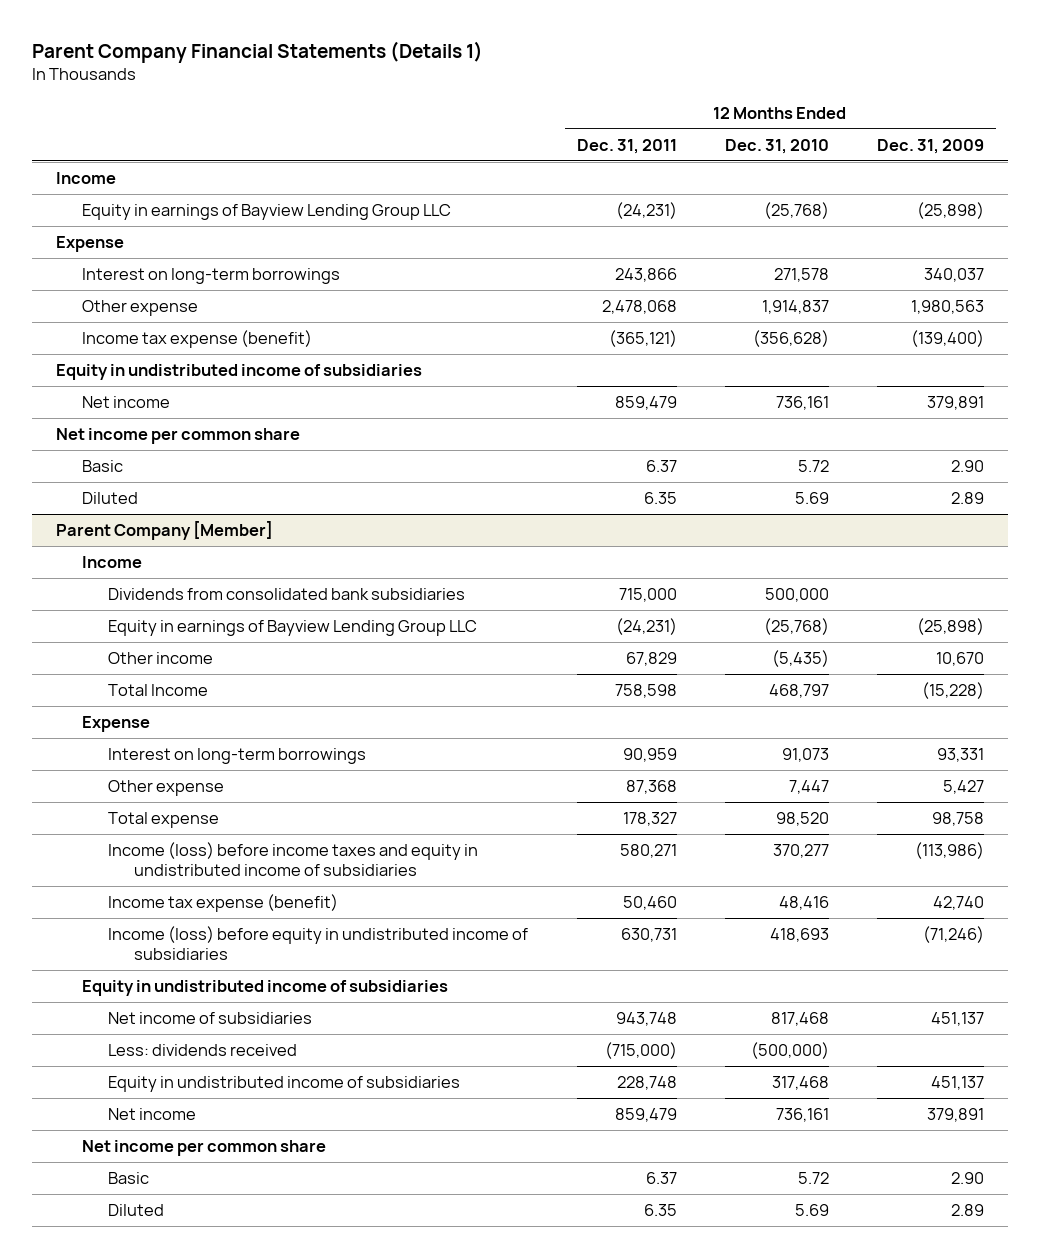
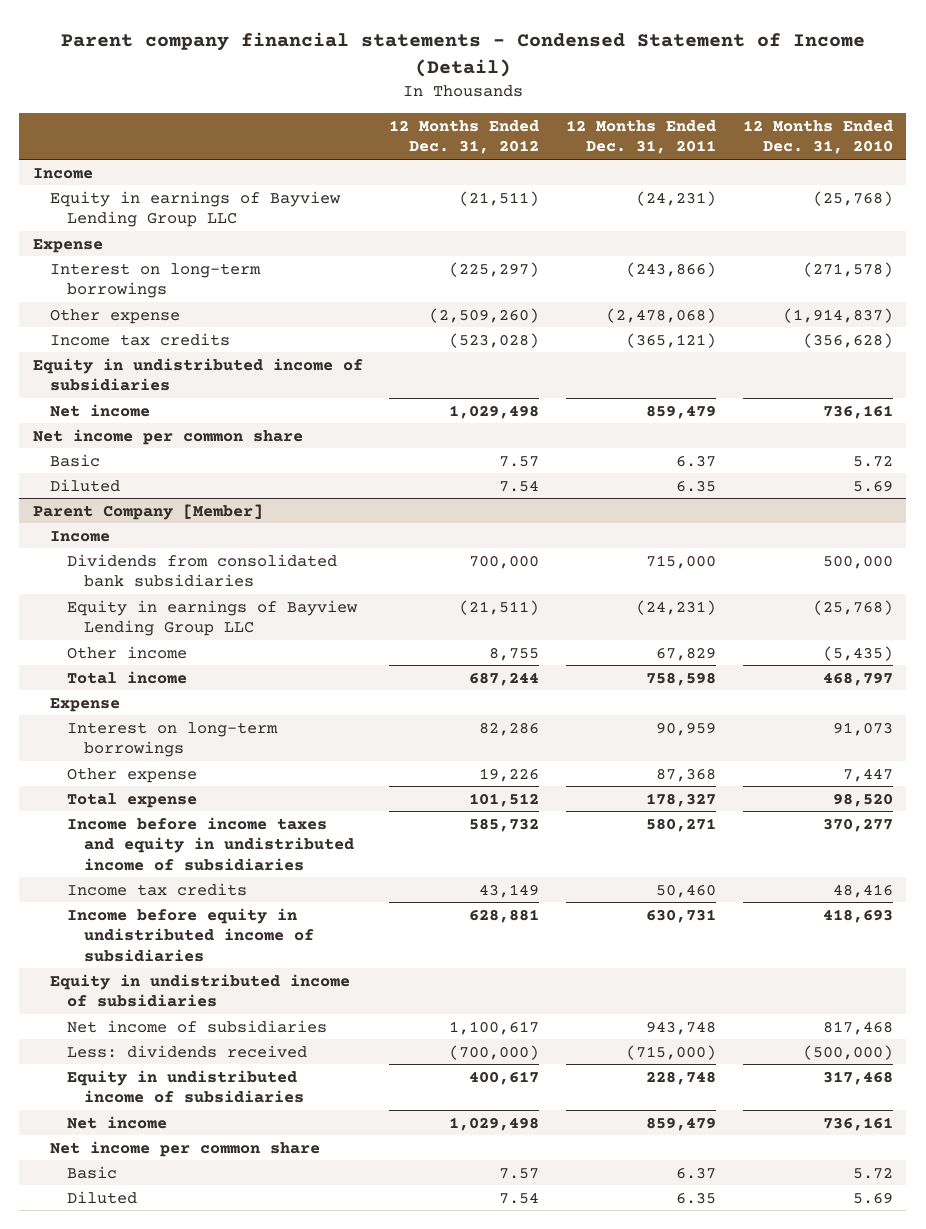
- Parent Company Financial Statements (Details 1)
+ Parent company financial statements - Condensed Statement of Income (Detail)
- | 12 Months Ended Dec. 31, 2011 | 12 Months Ended Dec. 31, 2010 | 12 Months Ended Dec. 31, 2009
+ | 12 Months Ended Dec. 31, 2012 | 12 Months Ended Dec. 31, 2011 | 12 Months Ended Dec. 31, 2010
- Interest on long-term borrowings | 243,866 | 271,578 | 340,037
- Other expense | 2,478,068 | 1,914,837 | 1,980,563
- Income tax expense (benefit) | (365,121) | (356,628) | (139,400)
+ Interest on long-term borrowings | (225,297) | (243,866) | (271,578)
+ Other expense | (2,509,260) | (2,478,068) | (1,914,837)
+ Income tax credits | (523,028) | (365,121) | (356,628)
@ Parent Company [Member]
- Total Income | 758,598 | 468,797 | (15,228)
+ Total income | 687,244 | 758,598 | 468,797
- Income (loss) before income taxes and equity in undistributed income of subsidiaries | 580,271 | 370,277 | (113,986)
- Income tax expense (benefit) | 50,460 | 48,416 | 42,740
- Income (loss) before equity in undistributed income of subsidiaries | 630,731 | 418,693 | (71,246)
+ Income before income taxes and equity in undistributed income of subsidiaries | 585,732 | 580,271 | 370,277
+ Income tax credits | 43,149 | 50,460 | 48,416
+ Income before equity in undistributed income of subsidiaries | 628,881 | 630,731 | 418,693

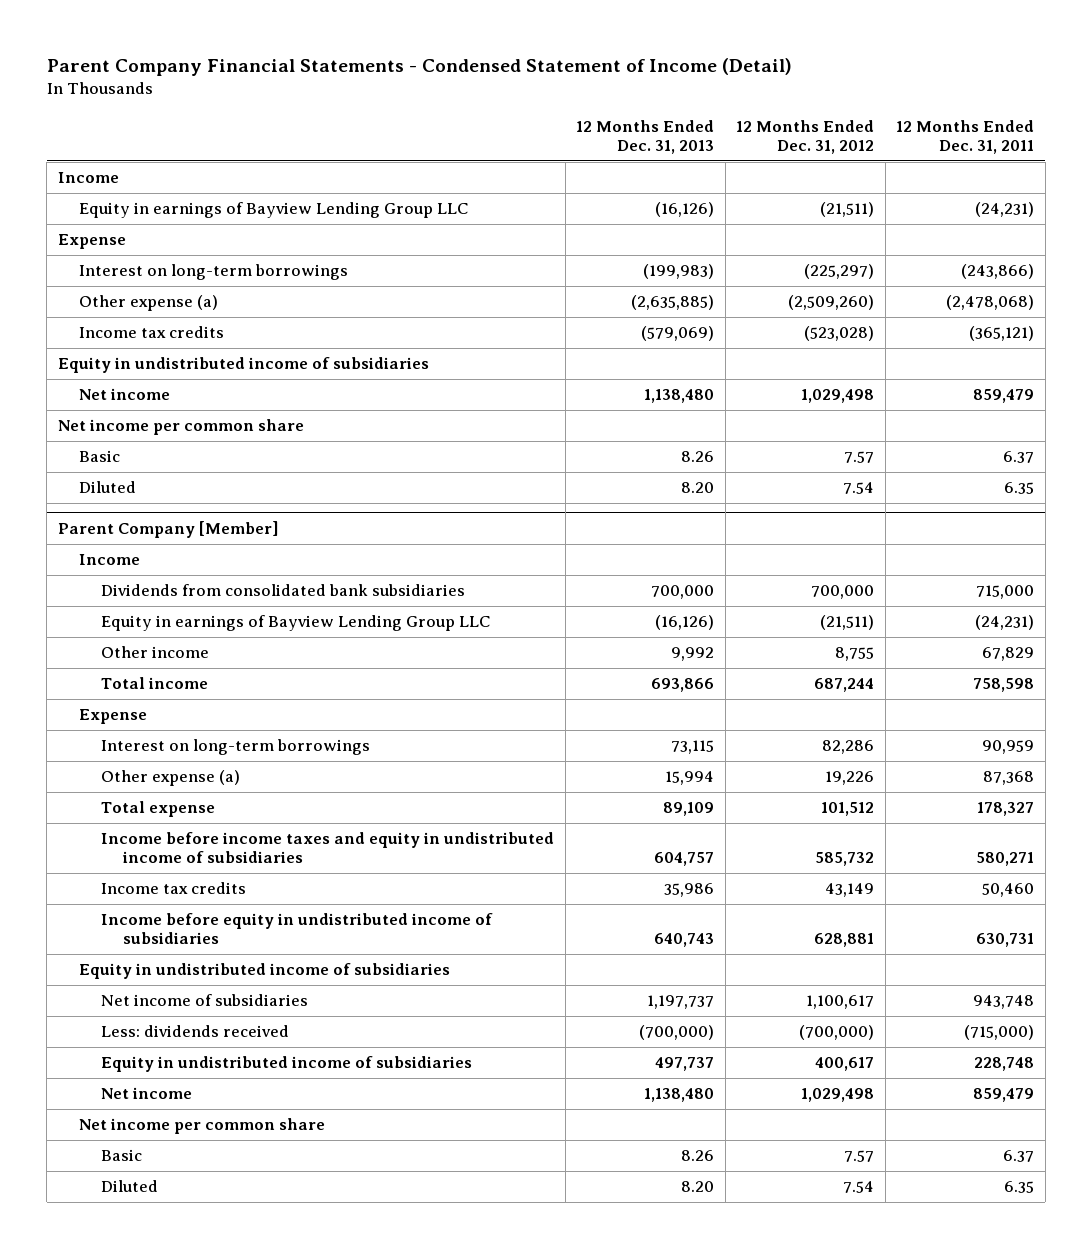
- Parent company financial statements - Condensed Statement of Income (Detail)
+ Parent Company Financial Statements - Condensed Statement of Income (Detail)
- | 12 Months Ended Dec. 31, 2012 | 12 Months Ended Dec. 31, 2011 | 12 Months Ended Dec. 31, 2010
+ | 12 Months Ended Dec. 31, 2013 | 12 Months Ended Dec. 31, 2012 | 12 Months Ended Dec. 31, 2011
- Other expense | (2,509,260) | (2,478,068) | (1,914,837)
+ Other expense (a) | (2,635,885) | (2,509,260) | (2,478,068)
@ Parent Company [Member]
- Other expense | 19,226 | 87,368 | 7,447
+ Other expense (a) | 15,994 | 19,226 | 87,368

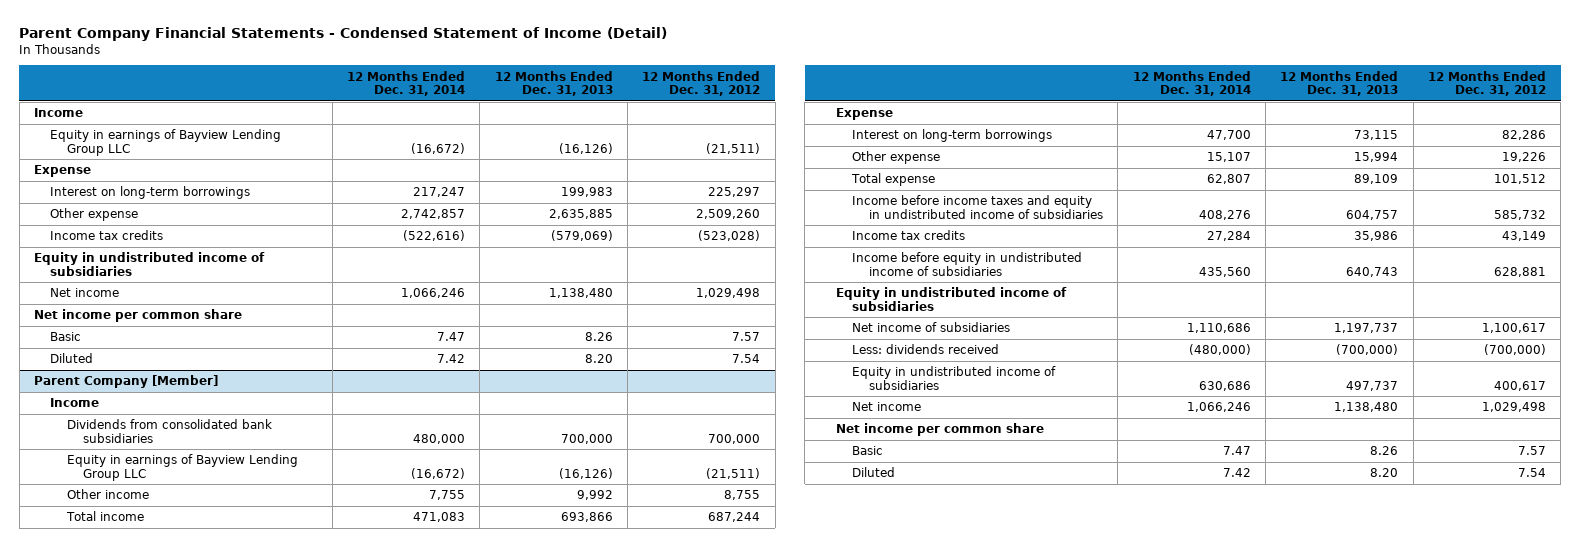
- | 12 Months Ended Dec. 31, 2013 | 12 Months Ended Dec. 31, 2012 | 12 Months Ended Dec. 31, 2011
+ | 12 Months Ended Dec. 31, 2014 | 12 Months Ended Dec. 31, 2013 | 12 Months Ended Dec. 31, 2012
- Interest on long-term borrowings | (199,983) | (225,297) | (243,866)
- Other expense (a) | (2,635,885) | (2,509,260) | (2,478,068)
+ Interest on long-term borrowings | 217,247 | 199,983 | 225,297
+ Other expense | 2,742,857 | 2,635,885 | 2,509,260
@ Parent Company [Member]
- Other expense (a) | 15,994 | 19,226 | 87,368
+ Other expense | 15,107 | 15,994 | 19,226

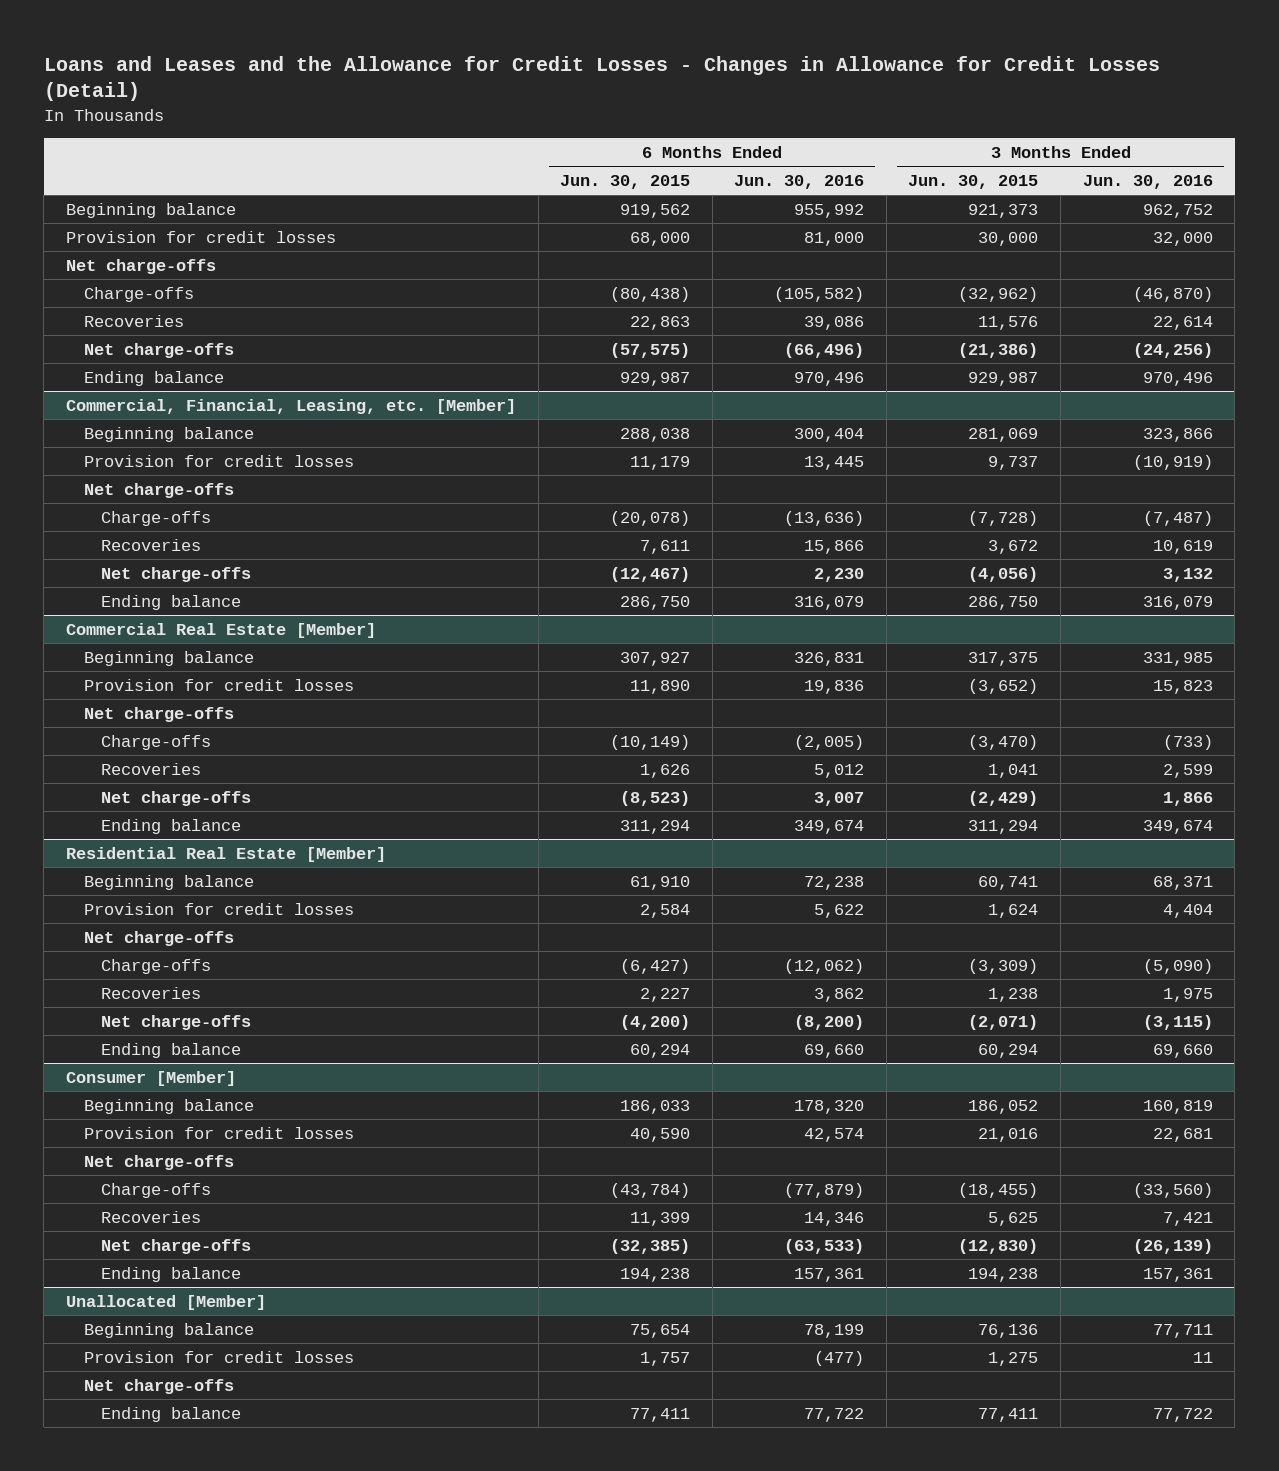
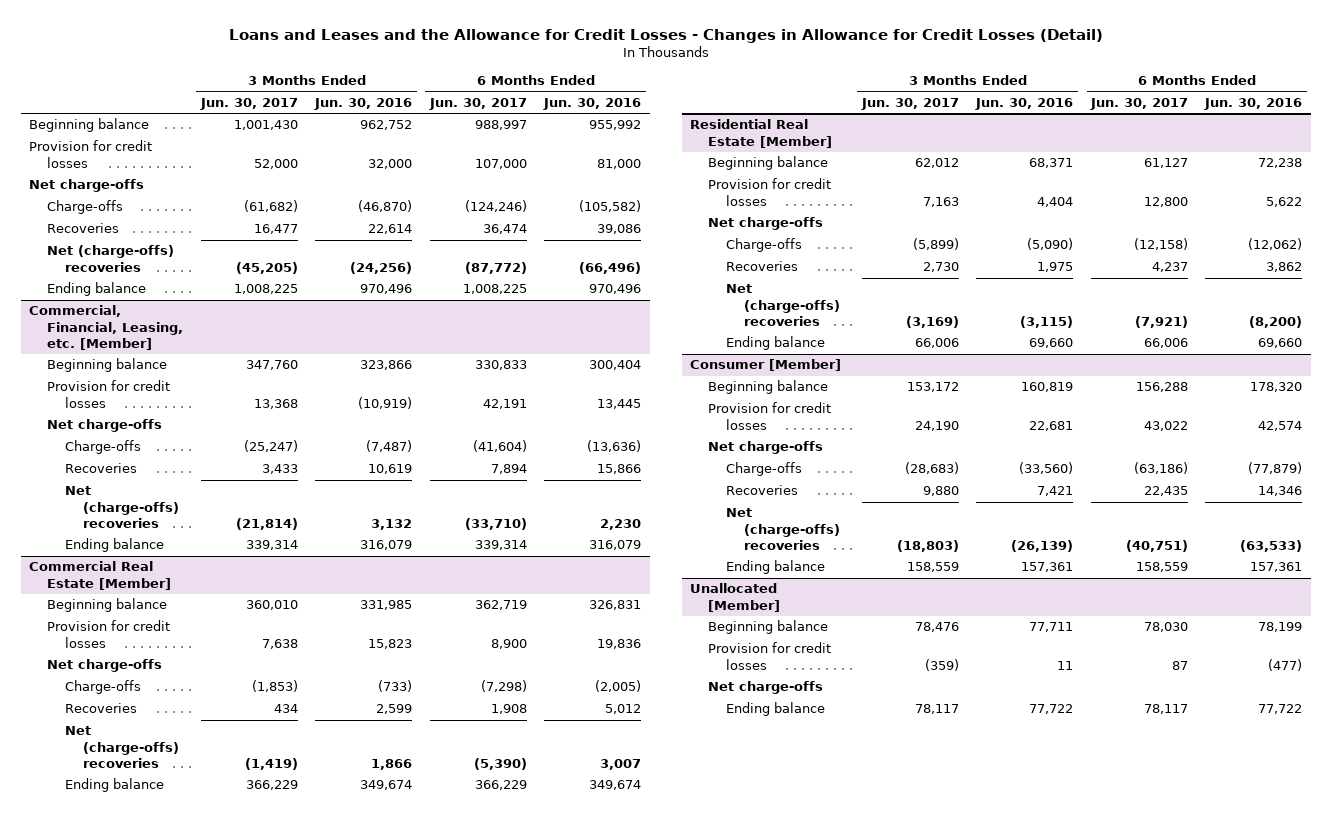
- | 6 Months Ended Jun. 30, 2015 | 6 Months Ended Jun. 30, 2016 | 3 Months Ended Jun. 30, 2015 | 3 Months Ended Jun. 30, 2016
+ | 3 Months Ended Jun. 30, 2017 | 3 Months Ended Jun. 30, 2016 | 6 Months Ended Jun. 30, 2017 | 6 Months Ended Jun. 30, 2016
- Net charge-offs | (57,575) | (66,496) | (21,386) | (24,256)
+ Net (charge-offs) recoveries | (45,205) | (24,256) | (87,772) | (66,496)
@ Commercial, Financial, Leasing, etc. [Member]
- Net charge-offs | (12,467) | 2,230 | (4,056) | 3,132
+ Net (charge-offs) recoveries | (21,814) | 3,132 | (33,710) | 2,230
@ Commercial Real Estate [Member]
- Net charge-offs | (8,523) | 3,007 | (2,429) | 1,866
+ Net (charge-offs) recoveries | (1,419) | 1,866 | (5,390) | 3,007
@ Residential Real Estate [Member]
- Net charge-offs | (4,200) | (8,200) | (2,071) | (3,115)
+ Net (charge-offs) recoveries | (3,169) | (3,115) | (7,921) | (8,200)
@ Consumer [Member]
- Net charge-offs | (32,385) | (63,533) | (12,830) | (26,139)
+ Net (charge-offs) recoveries | (18,803) | (26,139) | (40,751) | (63,533)

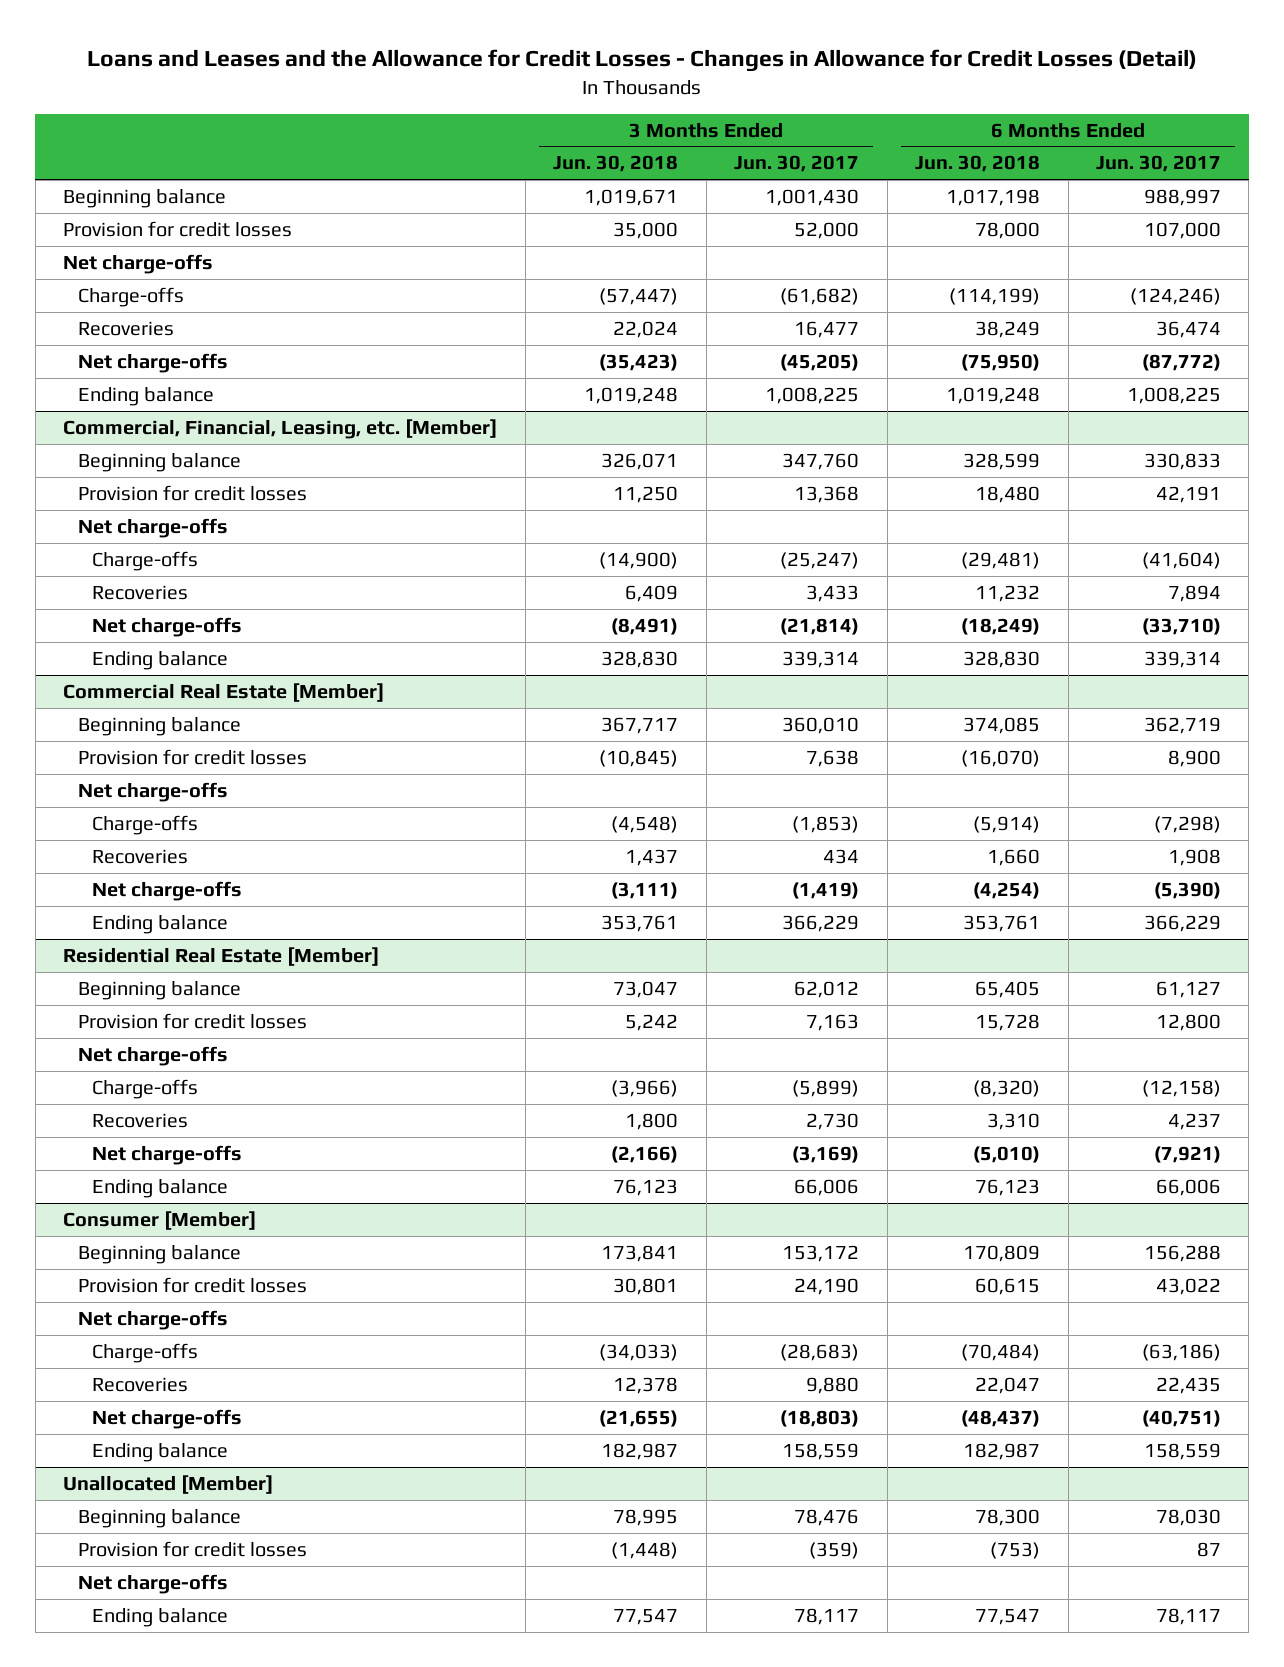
- | 3 Months Ended Jun. 30, 2017 | 3 Months Ended Jun. 30, 2016 | 6 Months Ended Jun. 30, 2017 | 6 Months Ended Jun. 30, 2016
+ | 3 Months Ended Jun. 30, 2018 | 3 Months Ended Jun. 30, 2017 | 6 Months Ended Jun. 30, 2018 | 6 Months Ended Jun. 30, 2017
- Net (charge-offs) recoveries | (45,205) | (24,256) | (87,772) | (66,496)
+ Net charge-offs | (35,423) | (45,205) | (75,950) | (87,772)
@ Commercial, Financial, Leasing, etc. [Member]
- Net (charge-offs) recoveries | (21,814) | 3,132 | (33,710) | 2,230
+ Net charge-offs | (8,491) | (21,814) | (18,249) | (33,710)
@ Commercial Real Estate [Member]
- Net (charge-offs) recoveries | (1,419) | 1,866 | (5,390) | 3,007
+ Net charge-offs | (3,111) | (1,419) | (4,254) | (5,390)
@ Residential Real Estate [Member]
- Net (charge-offs) recoveries | (3,169) | (3,115) | (7,921) | (8,200)
+ Net charge-offs | (2,166) | (3,169) | (5,010) | (7,921)
@ Consumer [Member]
- Net (charge-offs) recoveries | (18,803) | (26,139) | (40,751) | (63,533)
+ Net charge-offs | (21,655) | (18,803) | (48,437) | (40,751)

